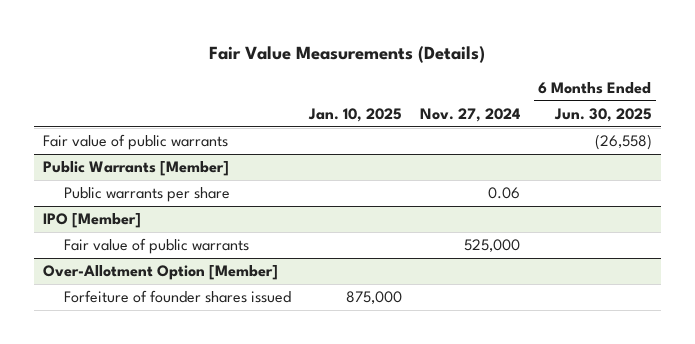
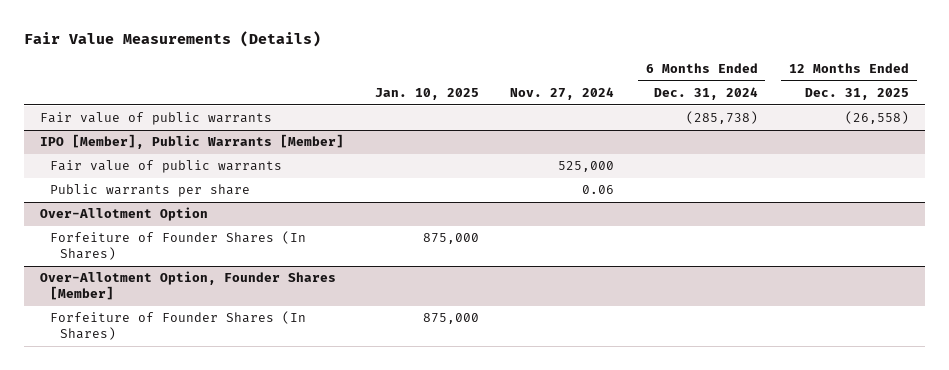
- | Jan. 10, 2025 | Nov. 27, 2024 | 6 Months Ended Jun. 30, 2025
+ | Jan. 10, 2025 | Nov. 27, 2024 | 6 Months Ended Dec. 31, 2024 | 12 Months Ended Dec. 31, 2025
- Public Warrants [Member]
- Public warrants per share | | 0.06 |
- IPO [Member]
+ IPO [Member], Public Warrants [Member]
- Over-Allotment Option [Member]
- Forfeiture of founder shares issued | 875,000 | |
+ Public warrants per share | | 0.06 | |
+ Over-Allotment Option
+ Forfeiture of Founder Shares (In Shares) | 875,000 | | |
+ Over-Allotment Option, Founder Shares [Member]
+ Forfeiture of Founder Shares (In Shares) | 875,000 | | |

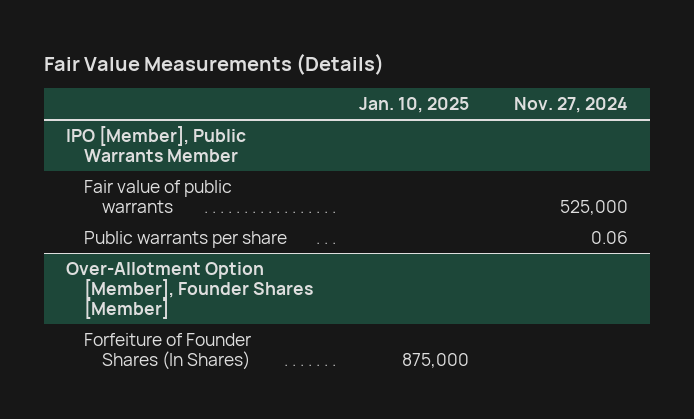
- | Jan. 10, 2025 | Nov. 27, 2024 | 6 Months Ended Dec. 31, 2024 | 12 Months Ended Dec. 31, 2025
+ | Jan. 10, 2025 | Nov. 27, 2024
- Fair value of public warrants | | | (285,738) | (26,558)
- IPO [Member], Public Warrants [Member]
+ IPO [Member], Public Warrants Member
- Over-Allotment Option
- Forfeiture of Founder Shares (In Shares) | 875,000 | | |
- Over-Allotment Option, Founder Shares [Member]
+ Over-Allotment Option [Member], Founder Shares [Member]

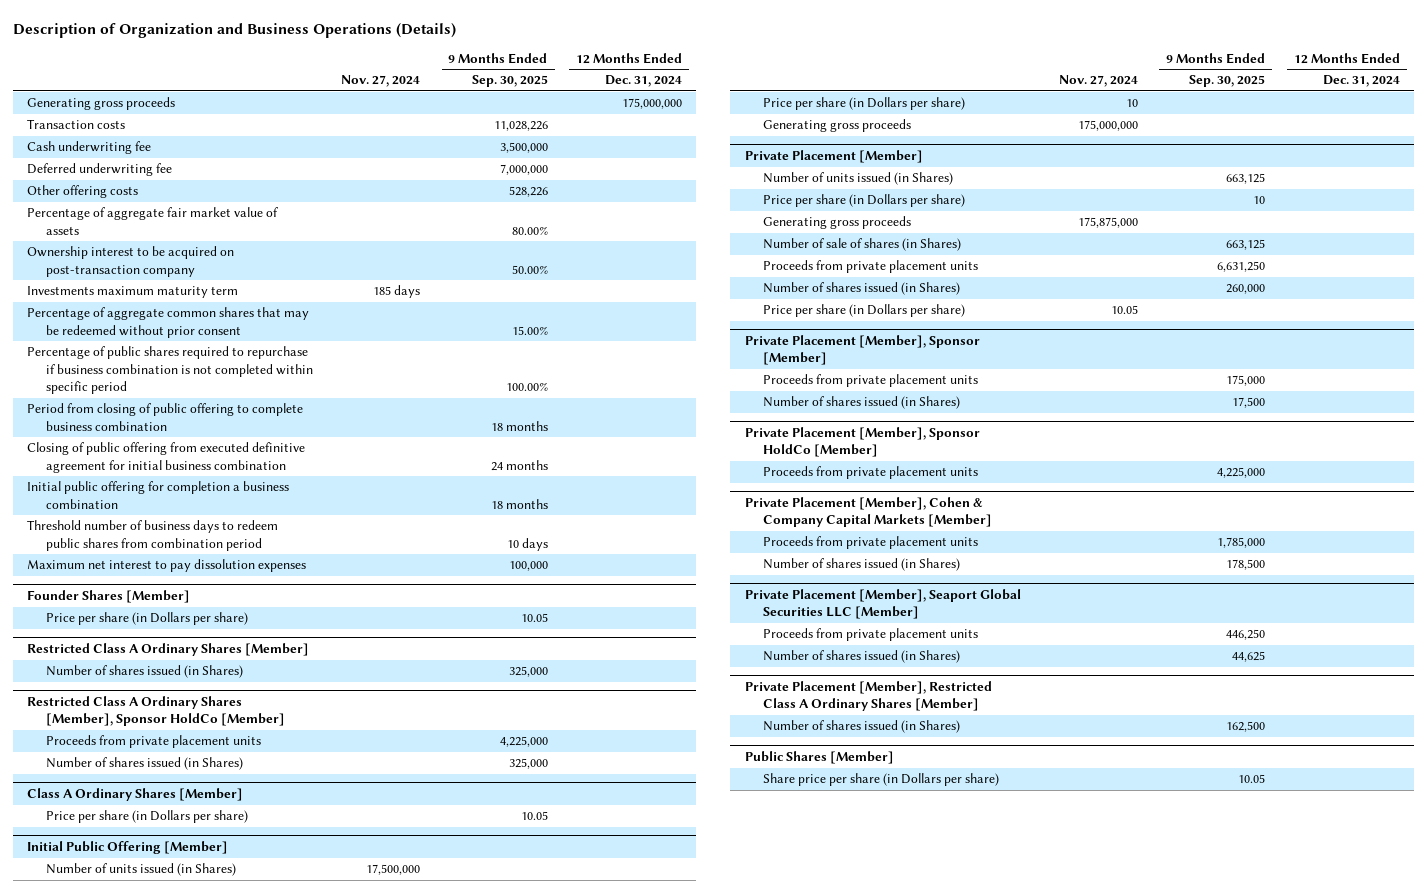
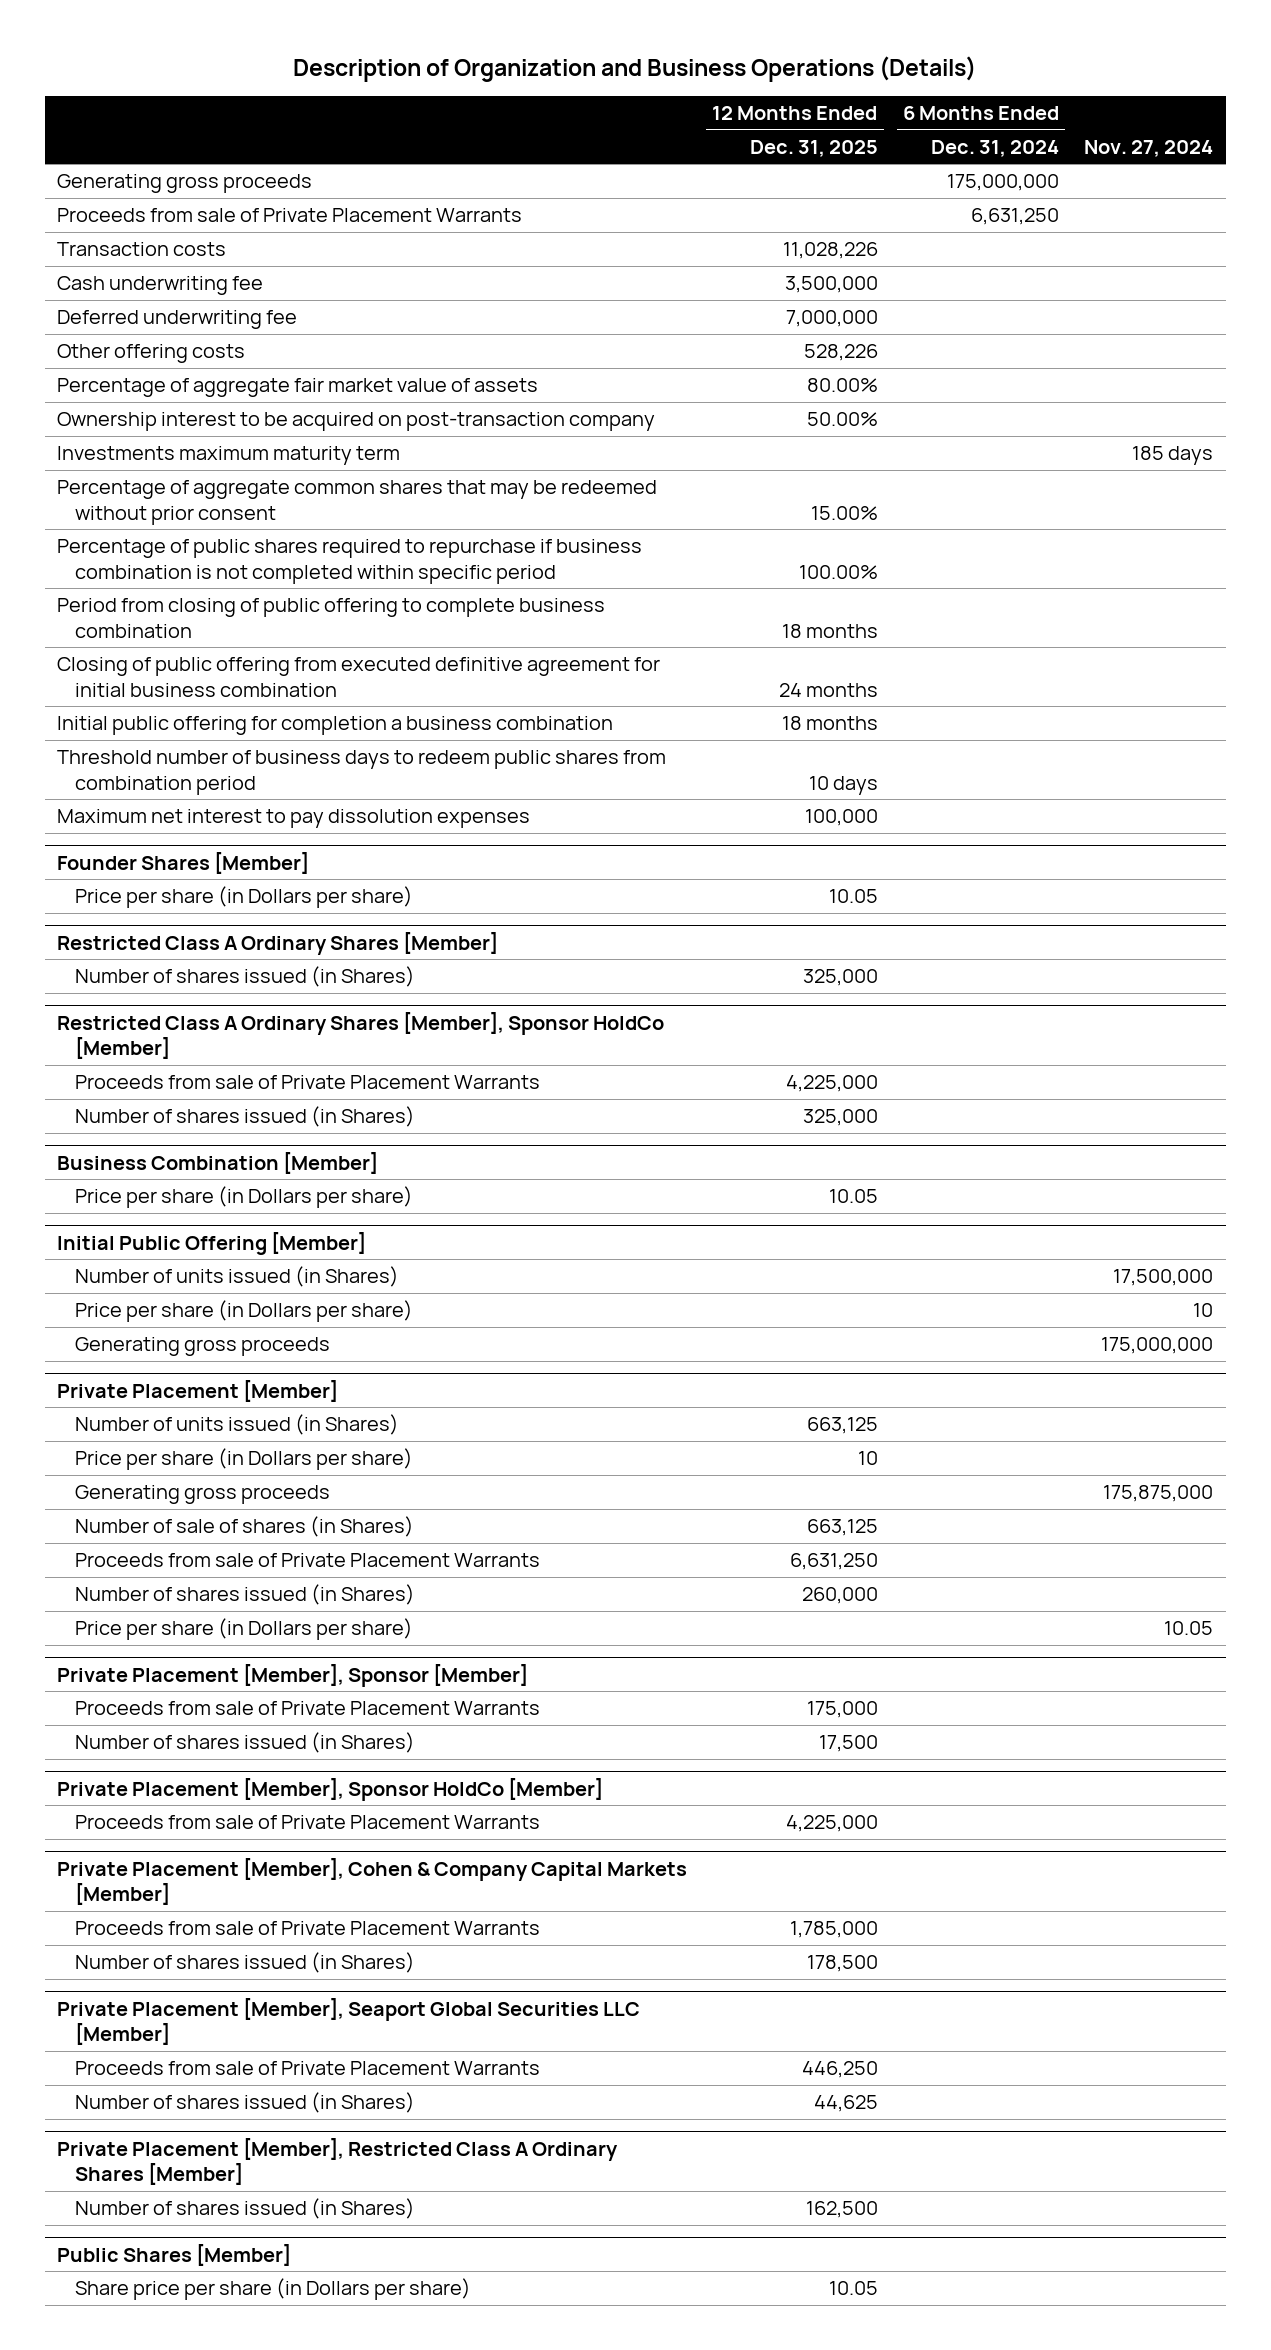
- | Nov. 27, 2024 | 9 Months Ended Sep. 30, 2025 | 12 Months Ended Dec. 31, 2024
+ | 12 Months Ended Dec. 31, 2025 | 6 Months Ended Dec. 31, 2024 | Nov. 27, 2024
+ Proceeds from sale of Private Placement Warrants | | 6,631,250 |
@ Restricted Class A Ordinary Shares [Member], Sponsor HoldCo [Member]
- Proceeds from private placement units | | 4,225,000 |
+ Proceeds from sale of Private Placement Warrants | 4,225,000 | |
- Class A Ordinary Shares [Member]
+ Business Combination [Member]
@ Private Placement [Member]
- Proceeds from private placement units | | 6,631,250 |
+ Proceeds from sale of Private Placement Warrants | 6,631,250 | |
@ Private Placement [Member], Sponsor [Member]
- Proceeds from private placement units | | 175,000 |
+ Proceeds from sale of Private Placement Warrants | 175,000 | |
@ Private Placement [Member], Sponsor HoldCo [Member]
- Proceeds from private placement units | | 4,225,000 |
+ Proceeds from sale of Private Placement Warrants | 4,225,000 | |
@ Private Placement [Member], Cohen & Company Capital Markets [Member]
- Proceeds from private placement units | | 1,785,000 |
+ Proceeds from sale of Private Placement Warrants | 1,785,000 | |
@ Private Placement [Member], Seaport Global Securities LLC [Member]
- Proceeds from private placement units | | 446,250 |
+ Proceeds from sale of Private Placement Warrants | 446,250 | |

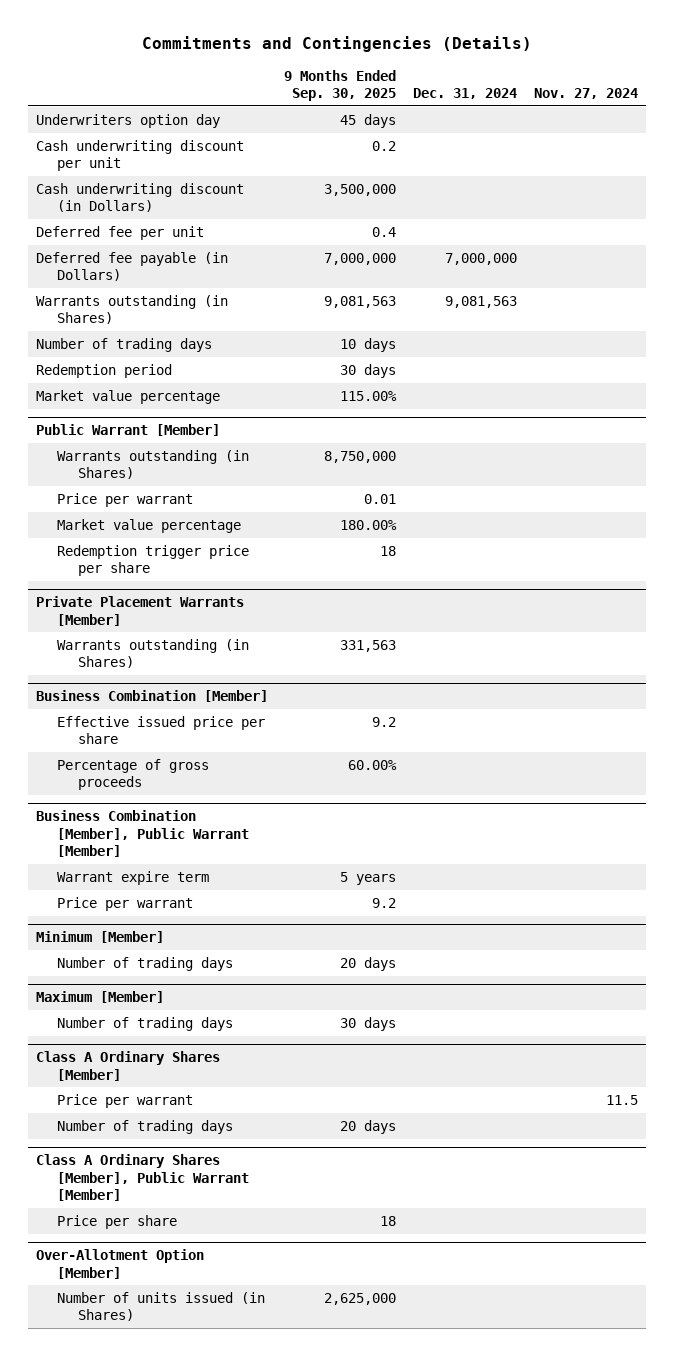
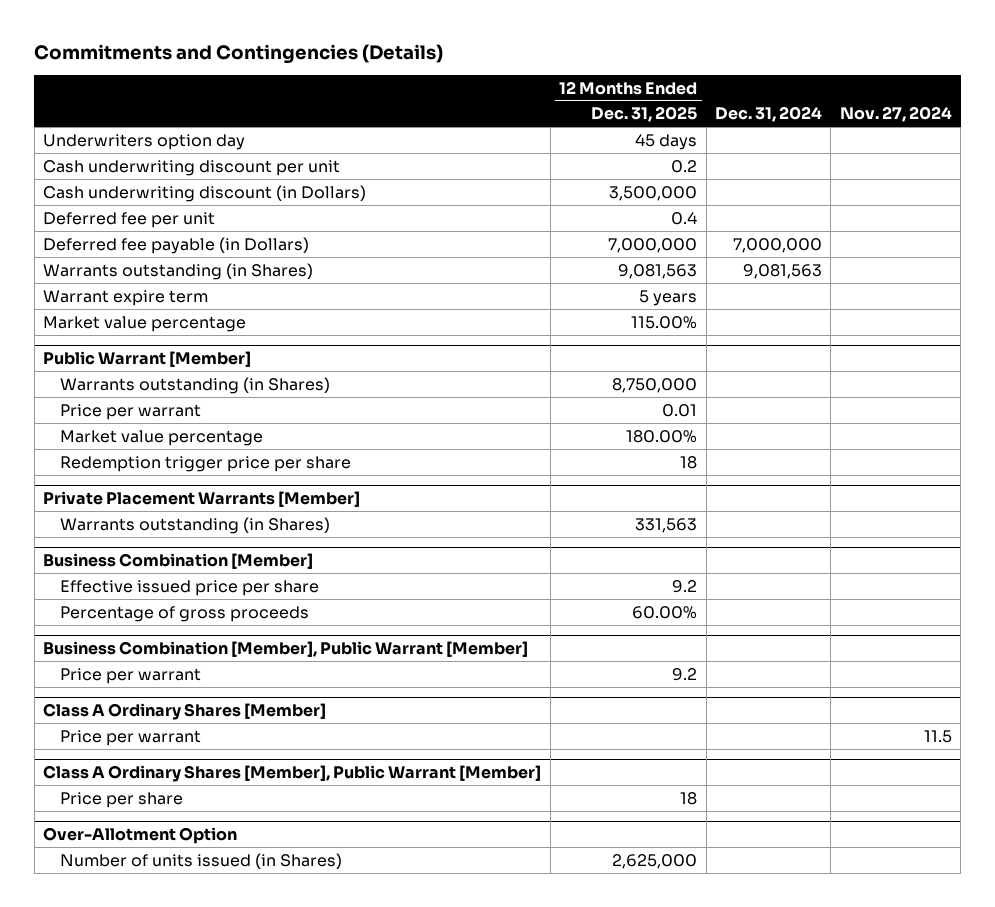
- | 9 Months Ended Sep. 30, 2025 | Dec. 31, 2024 | Nov. 27, 2024
+ | 12 Months Ended Dec. 31, 2025 | Dec. 31, 2024 | Nov. 27, 2024
- Number of trading days | 10 days | |
- Redemption period | 30 days | |
+ Warrant expire term | 5 years | |
@ Business Combination [Member], Public Warrant [Member]
- Warrant expire term | 5 years | |
- Minimum [Member]
- Number of trading days | 20 days | |
- Maximum [Member]
- Number of trading days | 30 days | |
@ Class A Ordinary Shares [Member]
- Number of trading days | 20 days | |
- Over-Allotment Option [Member]
+ Over-Allotment Option

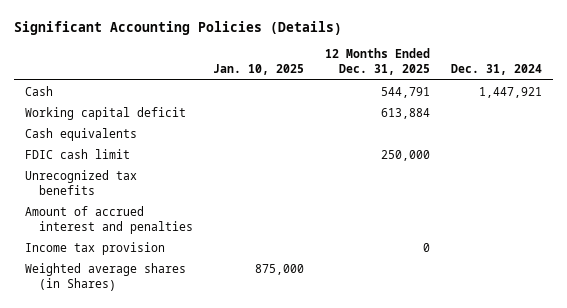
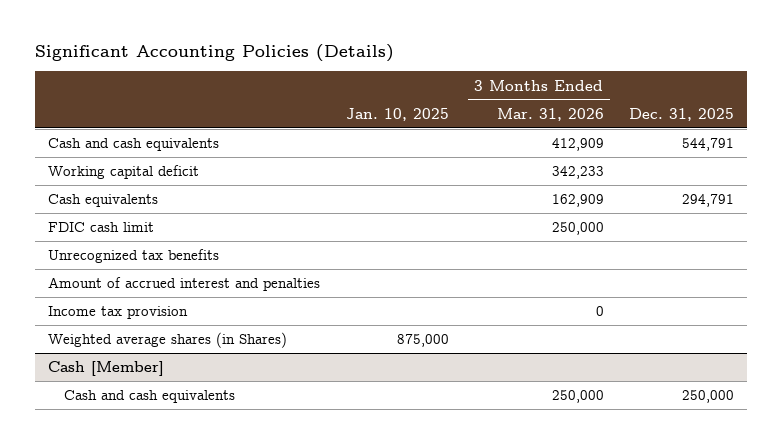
- | Jan. 10, 2025 | 12 Months Ended Dec. 31, 2025 | Dec. 31, 2024
+ | Jan. 10, 2025 | 3 Months Ended Mar. 31, 2026 | Dec. 31, 2025
- Cash | | 544,791 | 1,447,921
+ Cash and cash equivalents | | 412,909 | 544,791
+ Cash [Member]
+ Cash and cash equivalents | | 250,000 | 250,000

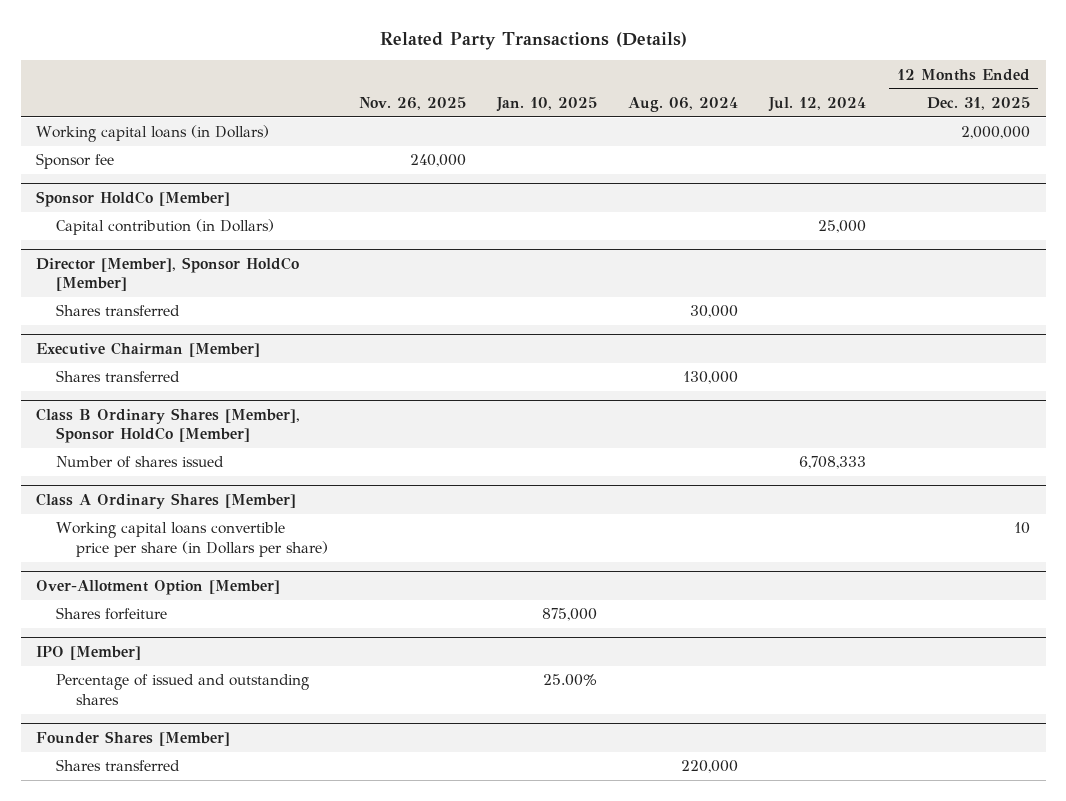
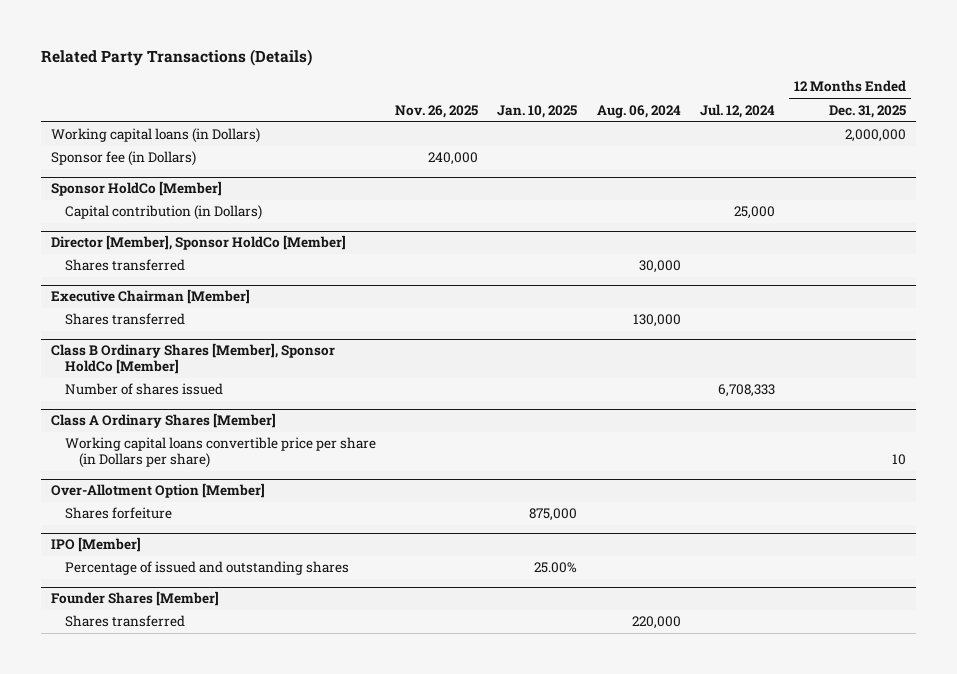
- Sponsor fee | 240,000 | | | |
+ Sponsor fee (in Dollars) | 240,000 | | | |

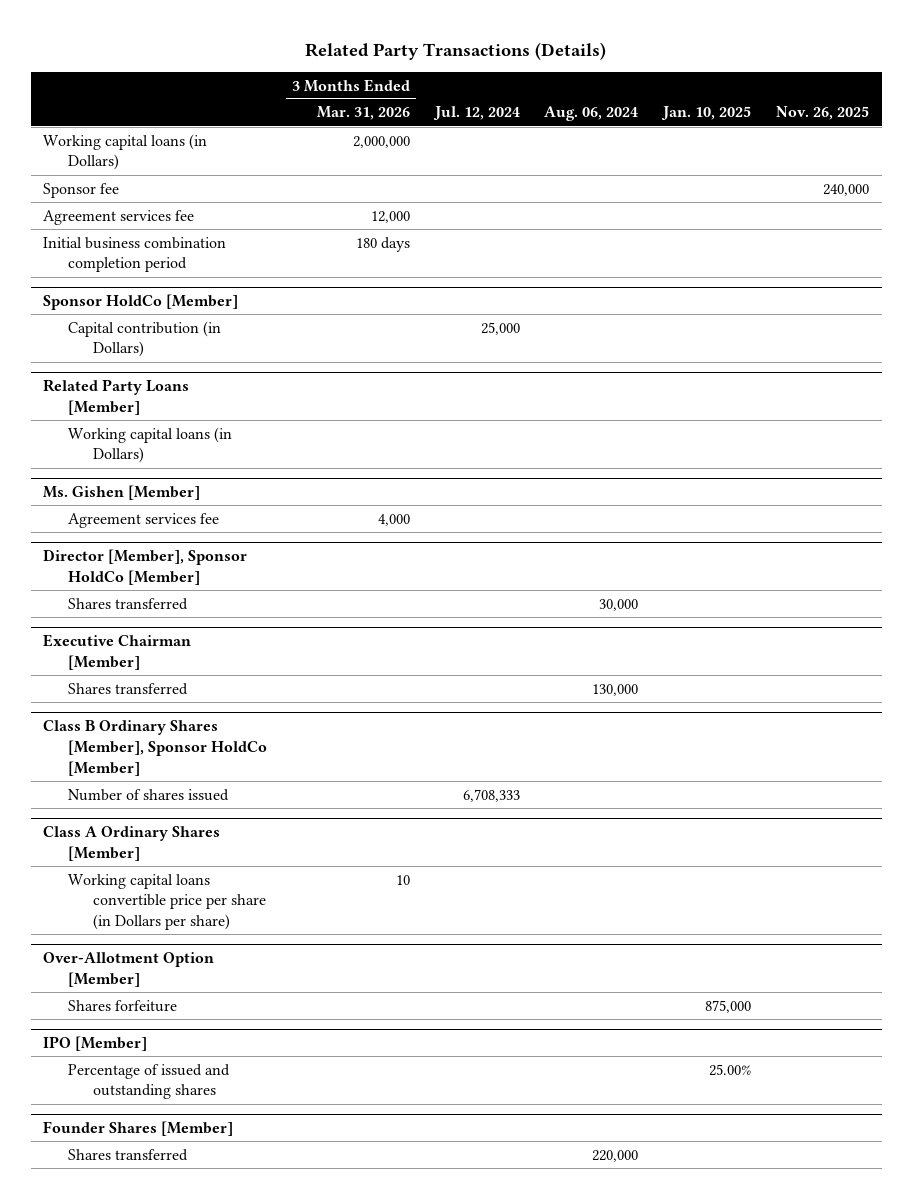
- | Nov. 26, 2025 | Jan. 10, 2025 | Aug. 06, 2024 | Jul. 12, 2024 | 12 Months Ended Dec. 31, 2025
+ | 3 Months Ended Mar. 31, 2026 | Jul. 12, 2024 | Aug. 06, 2024 | Jan. 10, 2025 | Nov. 26, 2025
- Sponsor fee (in Dollars) | 240,000 | | | |
+ Sponsor fee | | | | | 240,000
+ Agreement services fee | 12,000 | | | |
+ Initial business combination completion period | 180 days | | | |
+ Related Party Loans [Member]
+ Working capital loans (in Dollars)
+ Ms. Gishen [Member]
+ Agreement services fee | 4,000 | | | |

